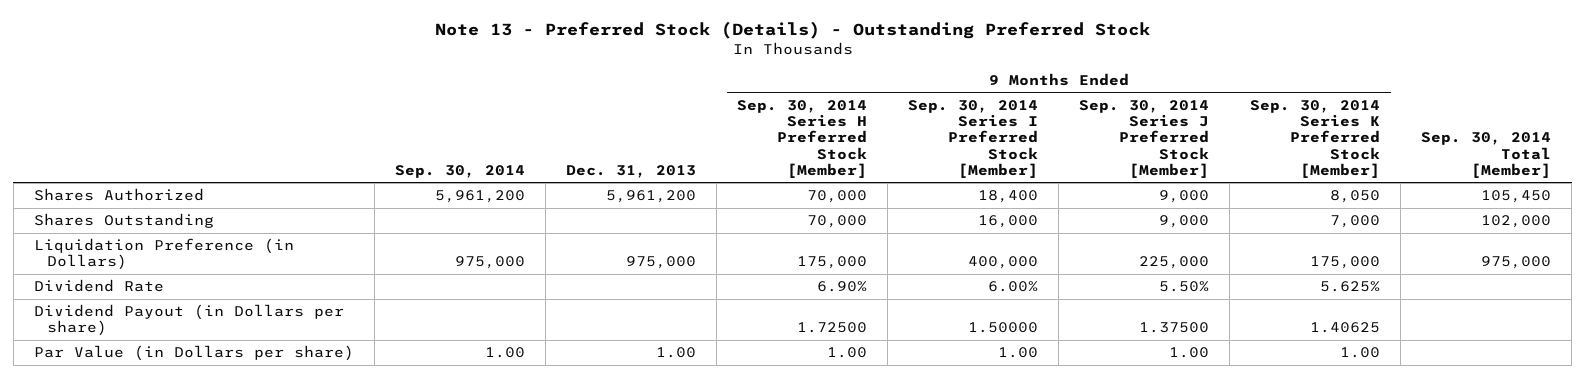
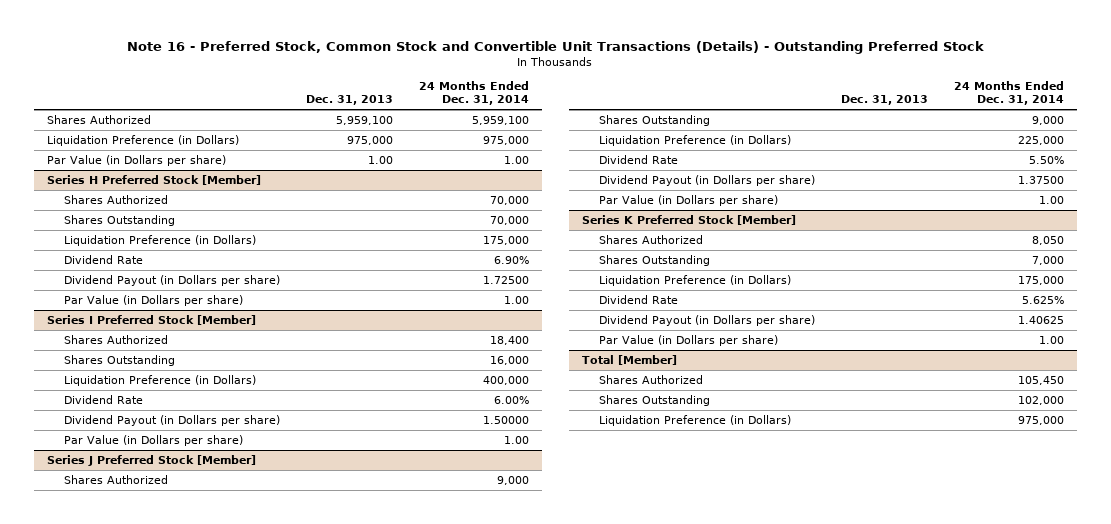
- Note 13 - Preferred Stock (Details) - Outstanding Preferred Stock
+ Note 16 - Preferred Stock, Common Stock and Convertible Unit Transactions (Details) - Outstanding Preferred Stock
- | Sep. 30, 2014 | Dec. 31, 2013 | 9 Months Ended Sep. 30, 2014 Series H Preferred Stock [Member] | 9 Months Ended Sep. 30, 2014 Series I Preferred Stock [Member] | 9 Months Ended Sep. 30, 2014 Series J Preferred Stock [Member] | 9 Months Ended Sep. 30, 2014 Series K Preferred Stock [Member] | Sep. 30, 2014 Total [Member]
+ | Dec. 31, 2013 | 24 Months Ended Dec. 31, 2014
- Shares Authorized | 5,961,200 | 5,961,200 | 70,000 | 18,400 | 9,000 | 8,050 | 105,450
- Shares Outstanding | | | 70,000 | 16,000 | 9,000 | 7,000 | 102,000
+ Shares Authorized | 5,959,100 | 5,959,100
- Dividend Rate | | | 6.90% | 6.00% | 5.50% | 5.625% |
- Dividend Payout (in Dollars per share) | | | 1.72500 | 1.50000 | 1.37500 | 1.40625 |
+ Series H Preferred Stock [Member]
+ Shares Authorized | | 70,000
+ Shares Outstanding | | 70,000
+ Liquidation Preference (in Dollars) | | 175,000
+ Dividend Rate | | 6.90%
+ Dividend Payout (in Dollars per share) | | 1.72500
+ Par Value (in Dollars per share) | | 1.00
+ Series I Preferred Stock [Member]
+ Shares Authorized | | 18,400
+ Shares Outstanding | | 16,000
+ Liquidation Preference (in Dollars) | | 400,000
+ Dividend Rate | | 6.00%
+ Dividend Payout (in Dollars per share) | | 1.50000
+ Par Value (in Dollars per share) | | 1.00
+ Series J Preferred Stock [Member]
+ Shares Authorized | | 9,000
+ Shares Outstanding | | 9,000
+ Liquidation Preference (in Dollars) | | 225,000
+ Dividend Rate | | 5.50%
+ Dividend Payout (in Dollars per share) | | 1.37500
+ Par Value (in Dollars per share) | | 1.00
+ Series K Preferred Stock [Member]
+ Shares Authorized | | 8,050
+ Shares Outstanding | | 7,000
+ Liquidation Preference (in Dollars) | | 175,000
+ Dividend Rate | | 5.625%
+ Dividend Payout (in Dollars per share) | | 1.40625
+ Par Value (in Dollars per share) | | 1.00
+ Total [Member]
+ Shares Authorized | | 105,450
+ Shares Outstanding | | 102,000
+ Liquidation Preference (in Dollars) | | 975,000

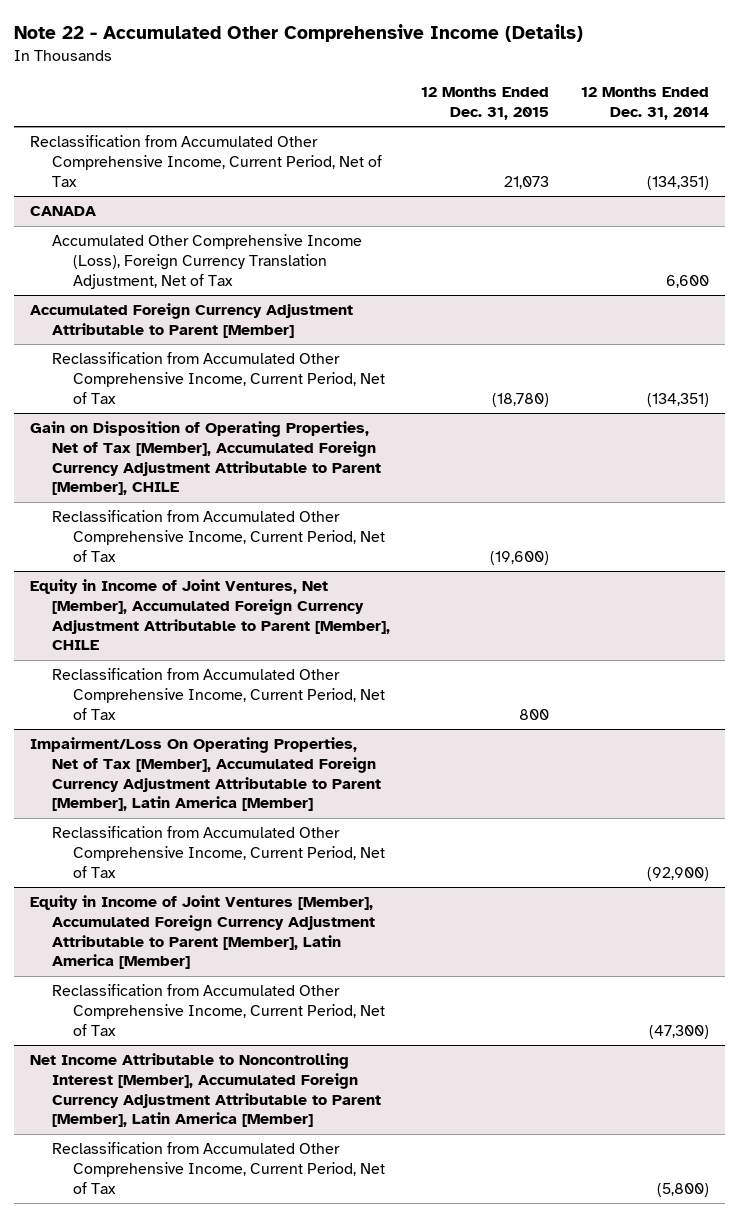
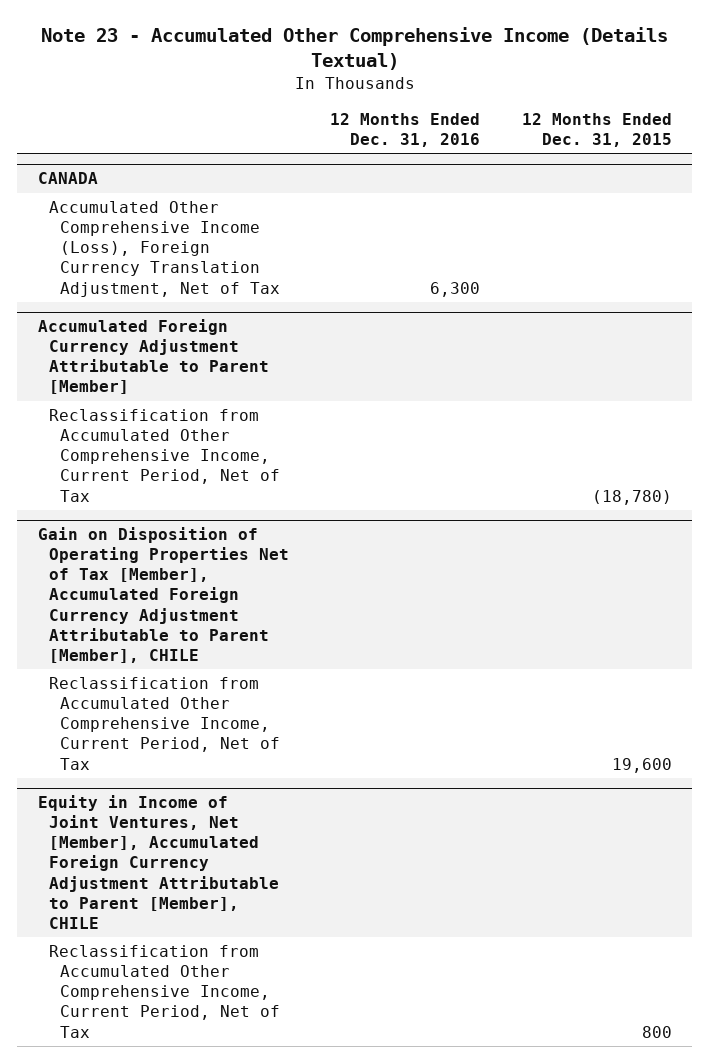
- Note 22 - Accumulated Other Comprehensive Income (Details)
+ Note 23 - Accumulated Other Comprehensive Income (Details Textual)
- | 12 Months Ended Dec. 31, 2015 | 12 Months Ended Dec. 31, 2014
+ | 12 Months Ended Dec. 31, 2016 | 12 Months Ended Dec. 31, 2015
- Reclassification from Accumulated Other Comprehensive Income, Current Period, Net of Tax | 21,073 | (134,351)
- Gain on Disposition of Operating Properties, Net of Tax [Member], Accumulated Foreign Currency Adjustment Attributable to Parent [Member], CHILE
- Reclassification from Accumulated Other Comprehensive Income, Current Period, Net of Tax | (19,600) |
+ Gain on Disposition of Operating Properties Net of Tax [Member], Accumulated Foreign Currency Adjustment Attributable to Parent [Member], CHILE
+ Reclassification from Accumulated Other Comprehensive Income, Current Period, Net of Tax | | 19,600
- Impairment/Loss On Operating Properties, Net of Tax [Member], Accumulated Foreign Currency Adjustment Attributable to Parent [Member], Latin America [Member]
- Reclassification from Accumulated Other Comprehensive Income, Current Period, Net of Tax | | (92,900)
- Equity in Income of Joint Ventures [Member], Accumulated Foreign Currency Adjustment Attributable to Parent [Member], Latin America [Member]
- Reclassification from Accumulated Other Comprehensive Income, Current Period, Net of Tax | | (47,300)
- Net Income Attributable to Noncontrolling Interest [Member], Accumulated Foreign Currency Adjustment Attributable to Parent [Member], Latin America [Member]
- Reclassification from Accumulated Other Comprehensive Income, Current Period, Net of Tax | | (5,800)

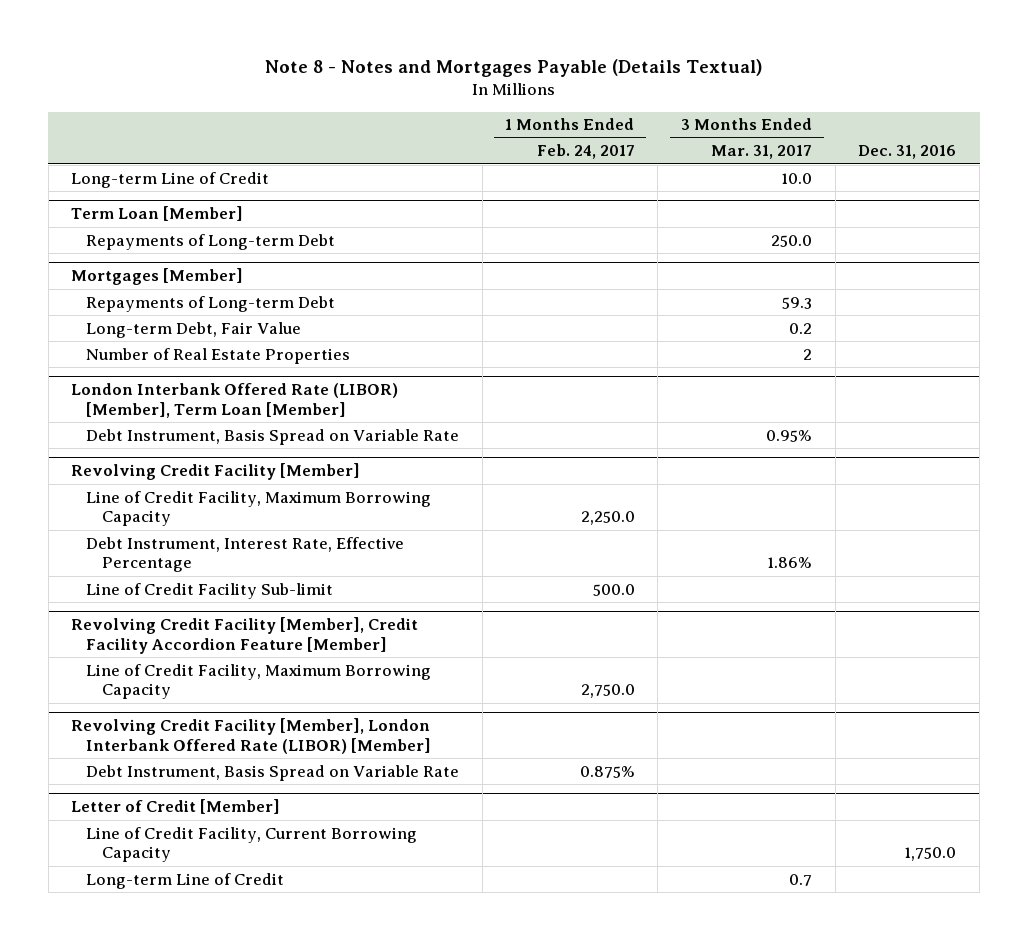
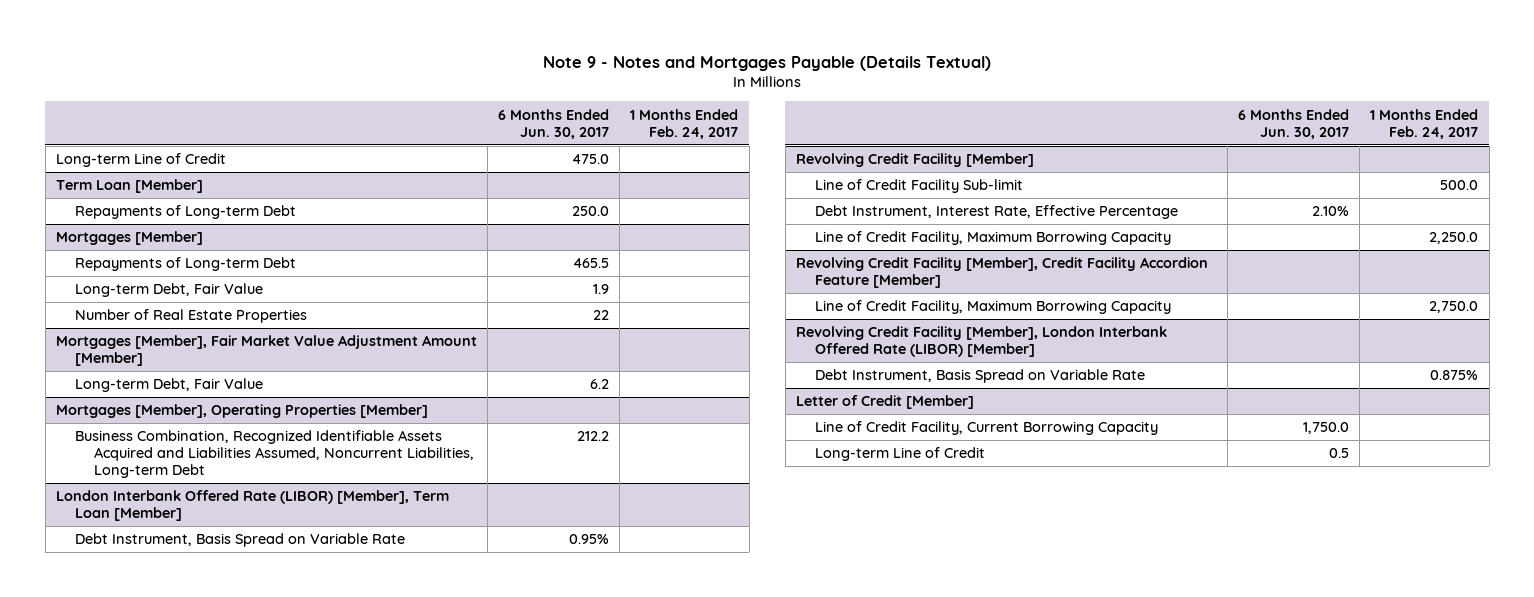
- Note 8 - Notes and Mortgages Payable (Details Textual)
+ Note 9 - Notes and Mortgages Payable (Details Textual)
- | 1 Months Ended Feb. 24, 2017 | 3 Months Ended Mar. 31, 2017 | Dec. 31, 2016
+ | 6 Months Ended Jun. 30, 2017 | 1 Months Ended Feb. 24, 2017
+ Mortgages [Member], Fair Market Value Adjustment Amount [Member]
+ Long-term Debt, Fair Value | 6.2 |
+ Mortgages [Member], Operating Properties [Member]
+ Business Combination, Recognized Identifiable Assets Acquired and Liabilities Assumed, Noncurrent Liabilities, Long-term Debt | 212.2 |
@ Revolving Credit Facility [Member]
moved down: Debt Instrument, Interest Rate, Effective Percentage | 2.10% |
moved down: Line of Credit Facility, Maximum Borrowing Capacity | | 2,250.0

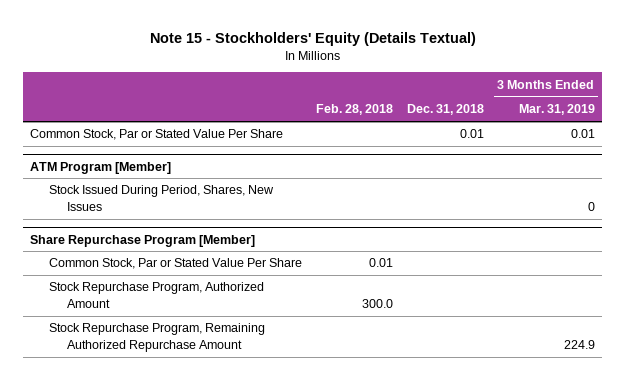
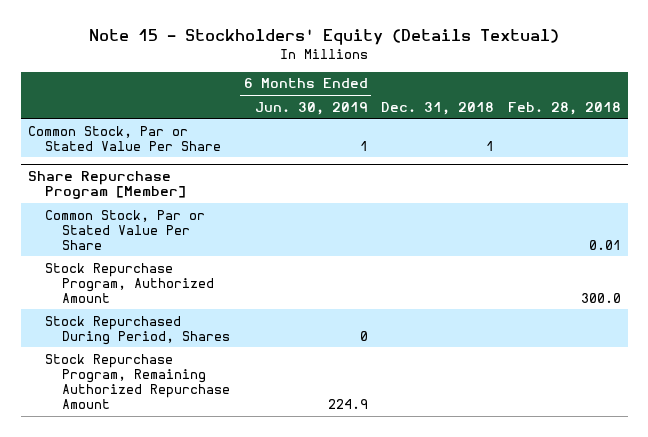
- | Feb. 28, 2018 | Dec. 31, 2018 | 3 Months Ended Mar. 31, 2019
+ | 6 Months Ended Jun. 30, 2019 | Dec. 31, 2018 | Feb. 28, 2018
- Common Stock, Par or Stated Value Per Share | | 0.01 | 0.01
- ATM Program [Member]
- Stock Issued During Period, Shares, New Issues | | | 0
+ Common Stock, Par or Stated Value Per Share | 1 | 1 |
@ Share Repurchase Program [Member]
+ Stock Repurchased During Period, Shares | 0 | |

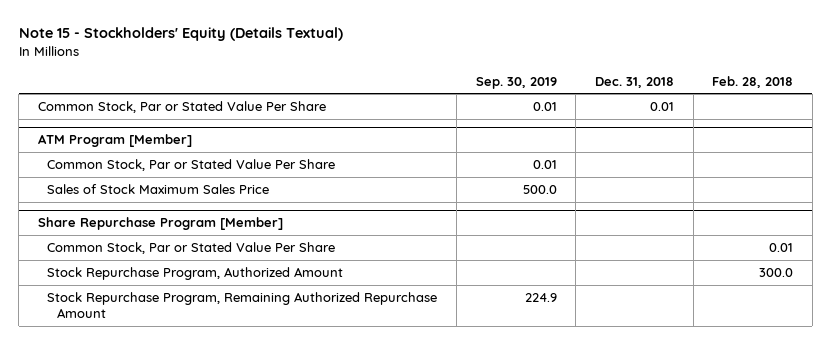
- | 6 Months Ended Jun. 30, 2019 | Dec. 31, 2018 | Feb. 28, 2018
+ | Sep. 30, 2019 | Dec. 31, 2018 | Feb. 28, 2018
- Common Stock, Par or Stated Value Per Share | 1 | 1 |
+ Common Stock, Par or Stated Value Per Share | 0.01 | 0.01 |
+ ATM Program [Member]
+ Common Stock, Par or Stated Value Per Share | 0.01 | |
+ Sales of Stock Maximum Sales Price | 500.0 | |
@ Share Repurchase Program [Member]
- Stock Repurchased During Period, Shares | 0 | |

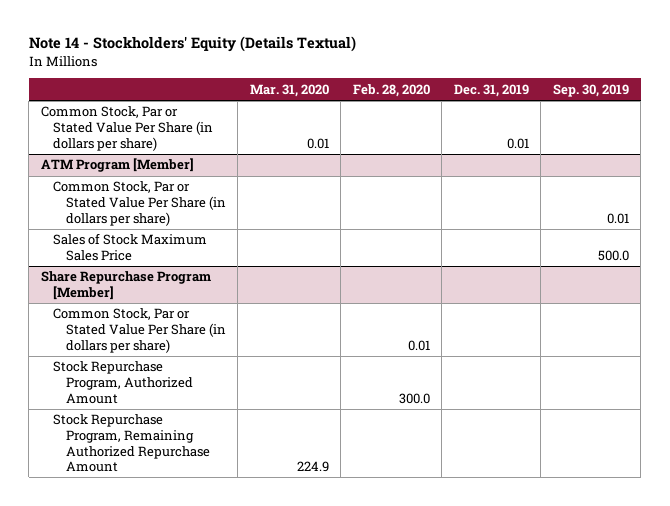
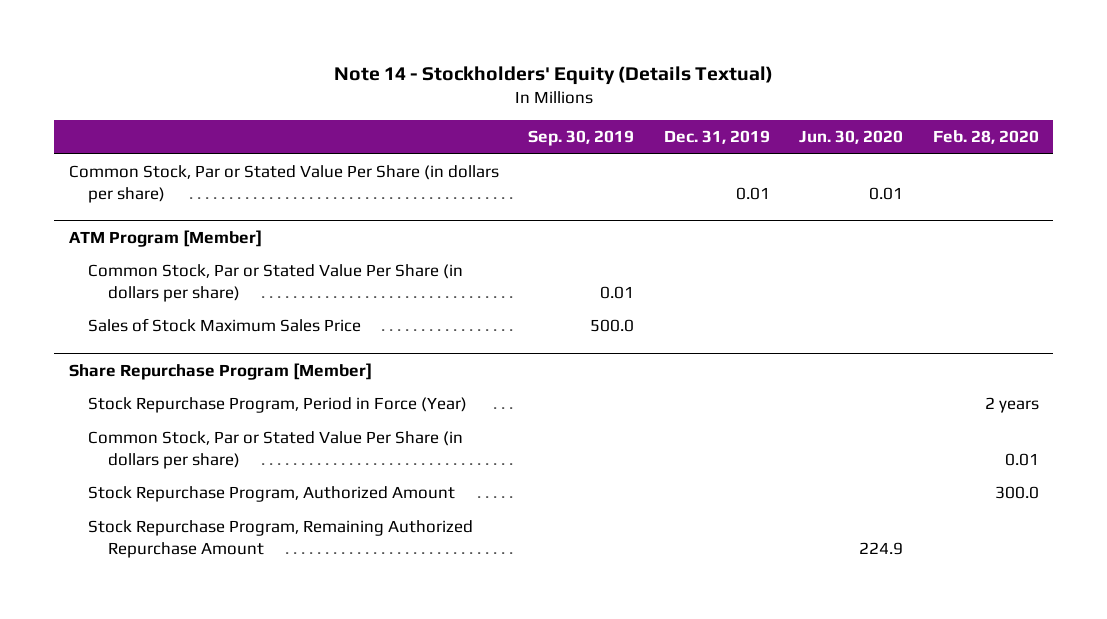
- | Mar. 31, 2020 | Feb. 28, 2020 | Dec. 31, 2019 | Sep. 30, 2019
+ | Sep. 30, 2019 | Dec. 31, 2019 | Jun. 30, 2020 | Feb. 28, 2020
@ Share Repurchase Program [Member]
+ Stock Repurchase Program, Period in Force (Year) | | | | 2 years

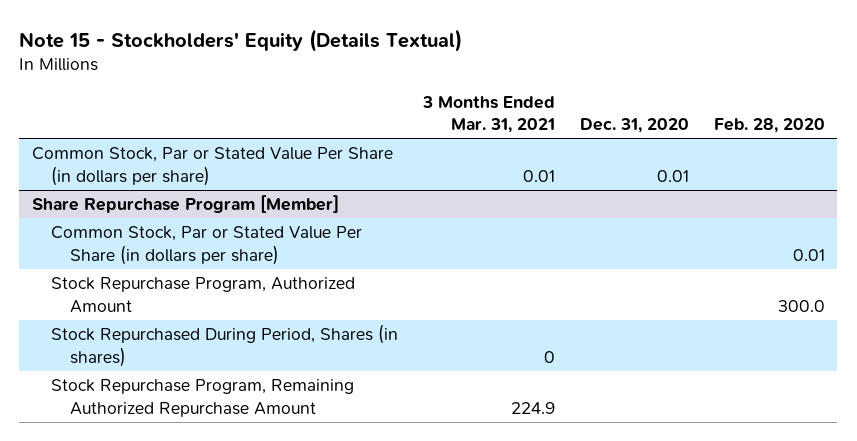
- Note 14 - Stockholders' Equity (Details Textual)
+ Note 15 - Stockholders' Equity (Details Textual)
- | Sep. 30, 2019 | Dec. 31, 2019 | Jun. 30, 2020 | Feb. 28, 2020
+ | 3 Months Ended Mar. 31, 2021 | Dec. 31, 2020 | Feb. 28, 2020
- ATM Program [Member]
- Common Stock, Par or Stated Value Per Share (in dollars per share) | 0.01 | | |
- Sales of Stock Maximum Sales Price | 500.0 | | |
@ Share Repurchase Program [Member]
- Stock Repurchase Program, Period in Force (Year) | | | | 2 years
+ Stock Repurchased During Period, Shares (in shares) | 0 | |

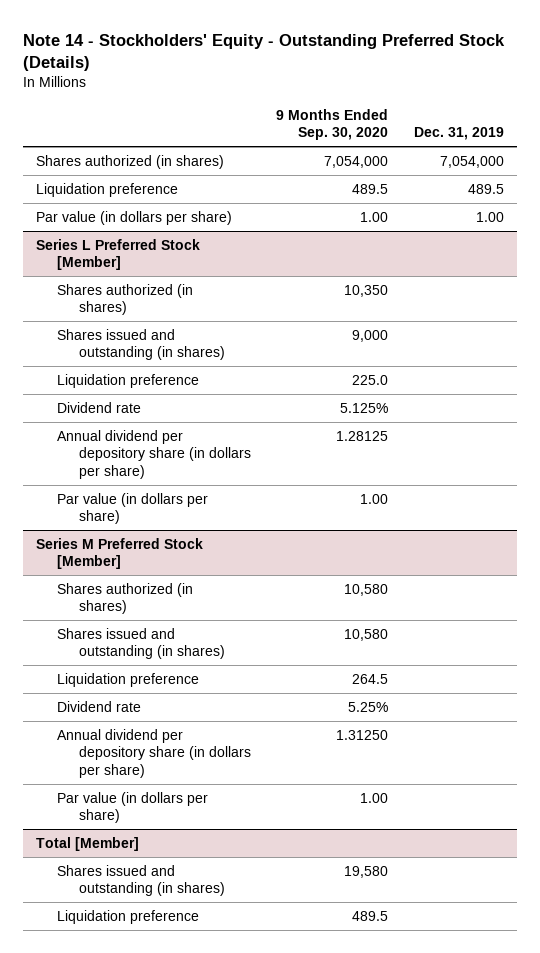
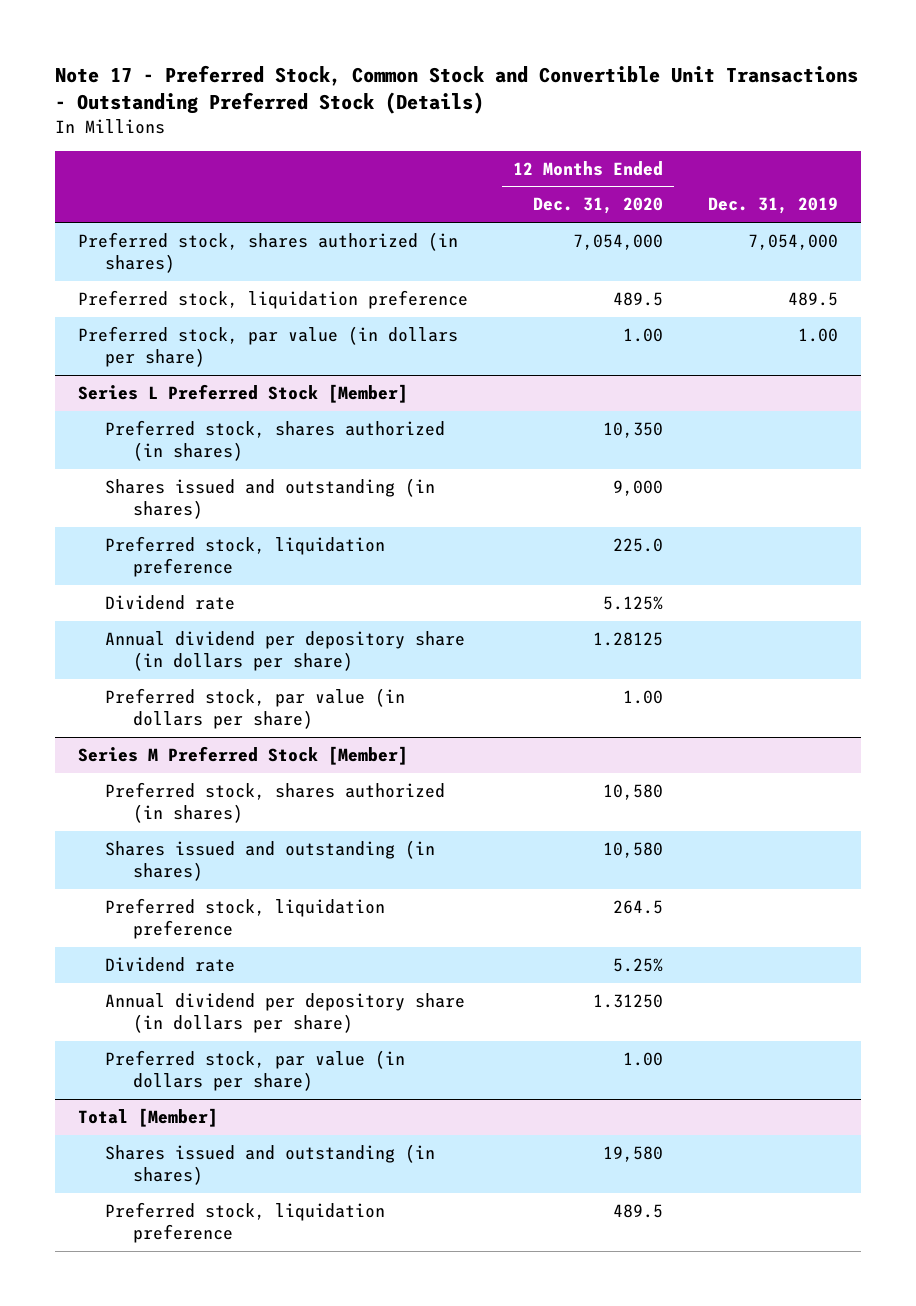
- Note 14 - Stockholders' Equity - Outstanding Preferred Stock (Details)
+ Note 17 - Preferred Stock, Common Stock and Convertible Unit Transactions - Outstanding Preferred Stock (Details)
- | 9 Months Ended Sep. 30, 2020 | Dec. 31, 2019
+ | 12 Months Ended Dec. 31, 2020 | Dec. 31, 2019
- Shares authorized (in shares) | 7,054,000 | 7,054,000
- Liquidation preference | 489.5 | 489.5
- Par value (in dollars per share) | 1.00 | 1.00
+ Preferred stock, shares authorized (in shares) | 7,054,000 | 7,054,000
+ Preferred stock, liquidation preference | 489.5 | 489.5
+ Preferred stock, par value (in dollars per share) | 1.00 | 1.00
@ Series L Preferred Stock [Member]
- Shares authorized (in shares) | 10,350 |
+ Preferred stock, shares authorized (in shares) | 10,350 |
- Liquidation preference | 225.0 |
+ Preferred stock, liquidation preference | 225.0 |
- Par value (in dollars per share) | 1.00 |
+ Preferred stock, par value (in dollars per share) | 1.00 |
@ Series M Preferred Stock [Member]
- Shares authorized (in shares) | 10,580 |
+ Preferred stock, shares authorized (in shares) | 10,580 |
- Liquidation preference | 264.5 |
+ Preferred stock, liquidation preference | 264.5 |
- Par value (in dollars per share) | 1.00 |
+ Preferred stock, par value (in dollars per share) | 1.00 |
@ Total [Member]
- Liquidation preference | 489.5 |
+ Preferred stock, liquidation preference | 489.5 |

